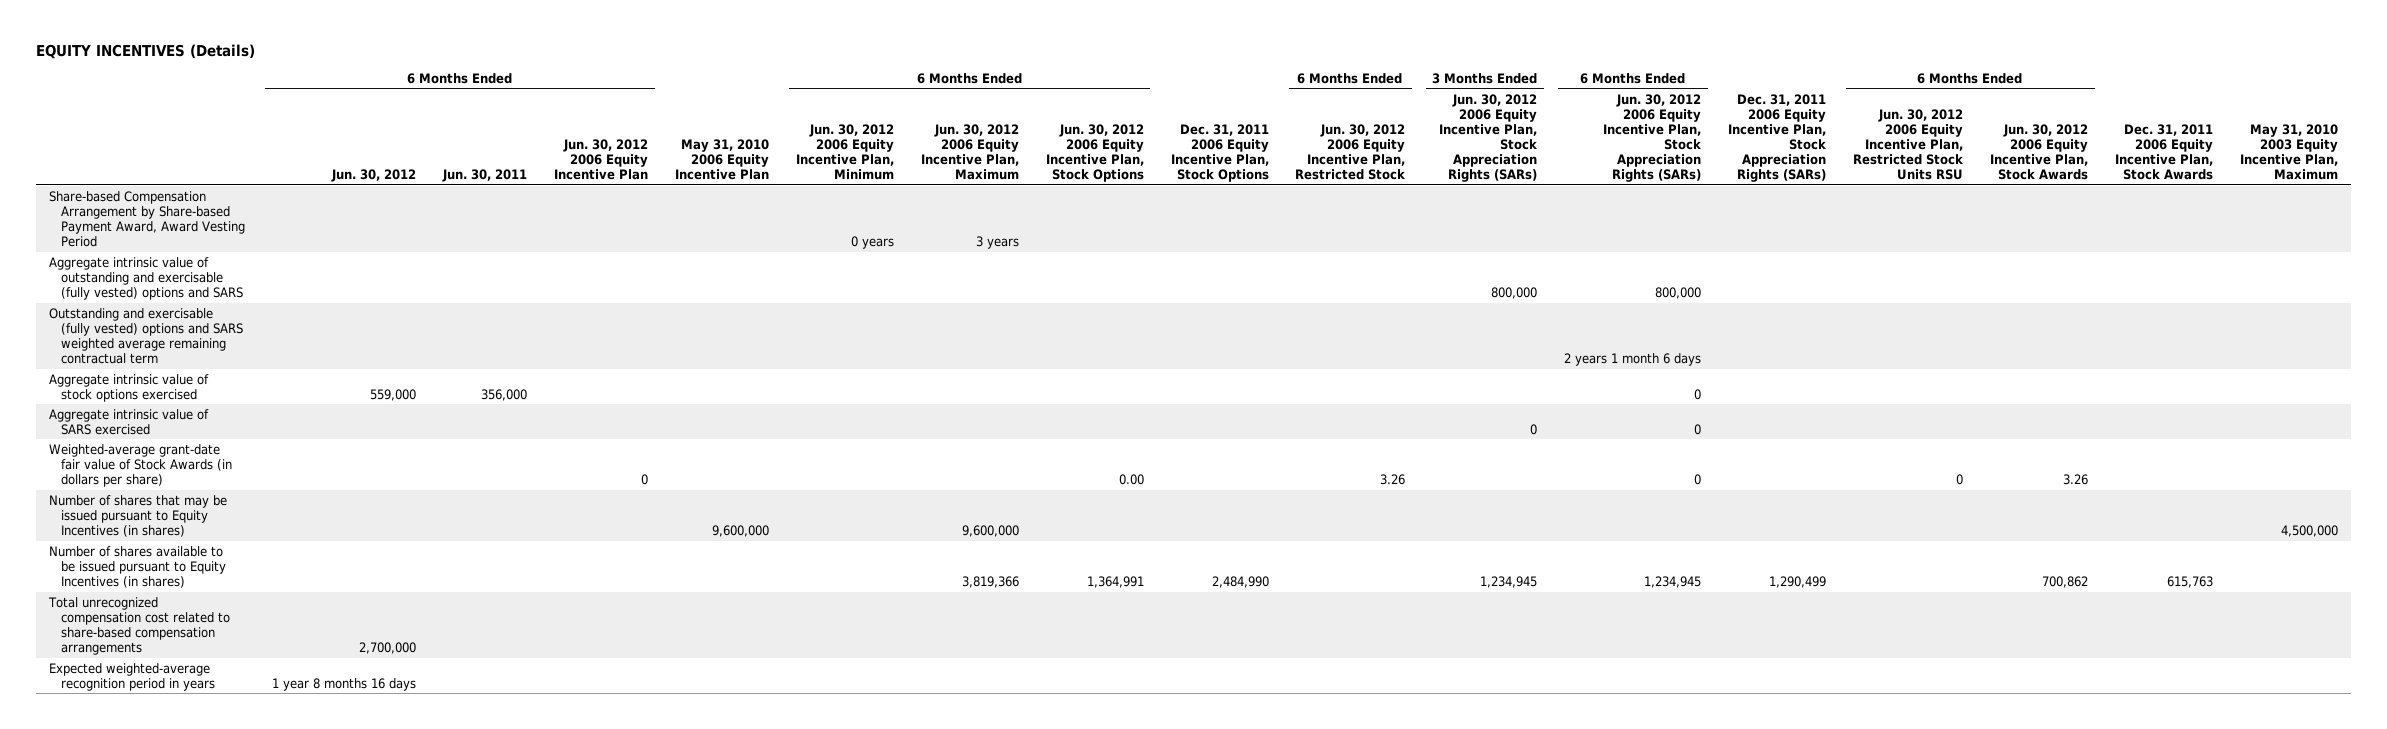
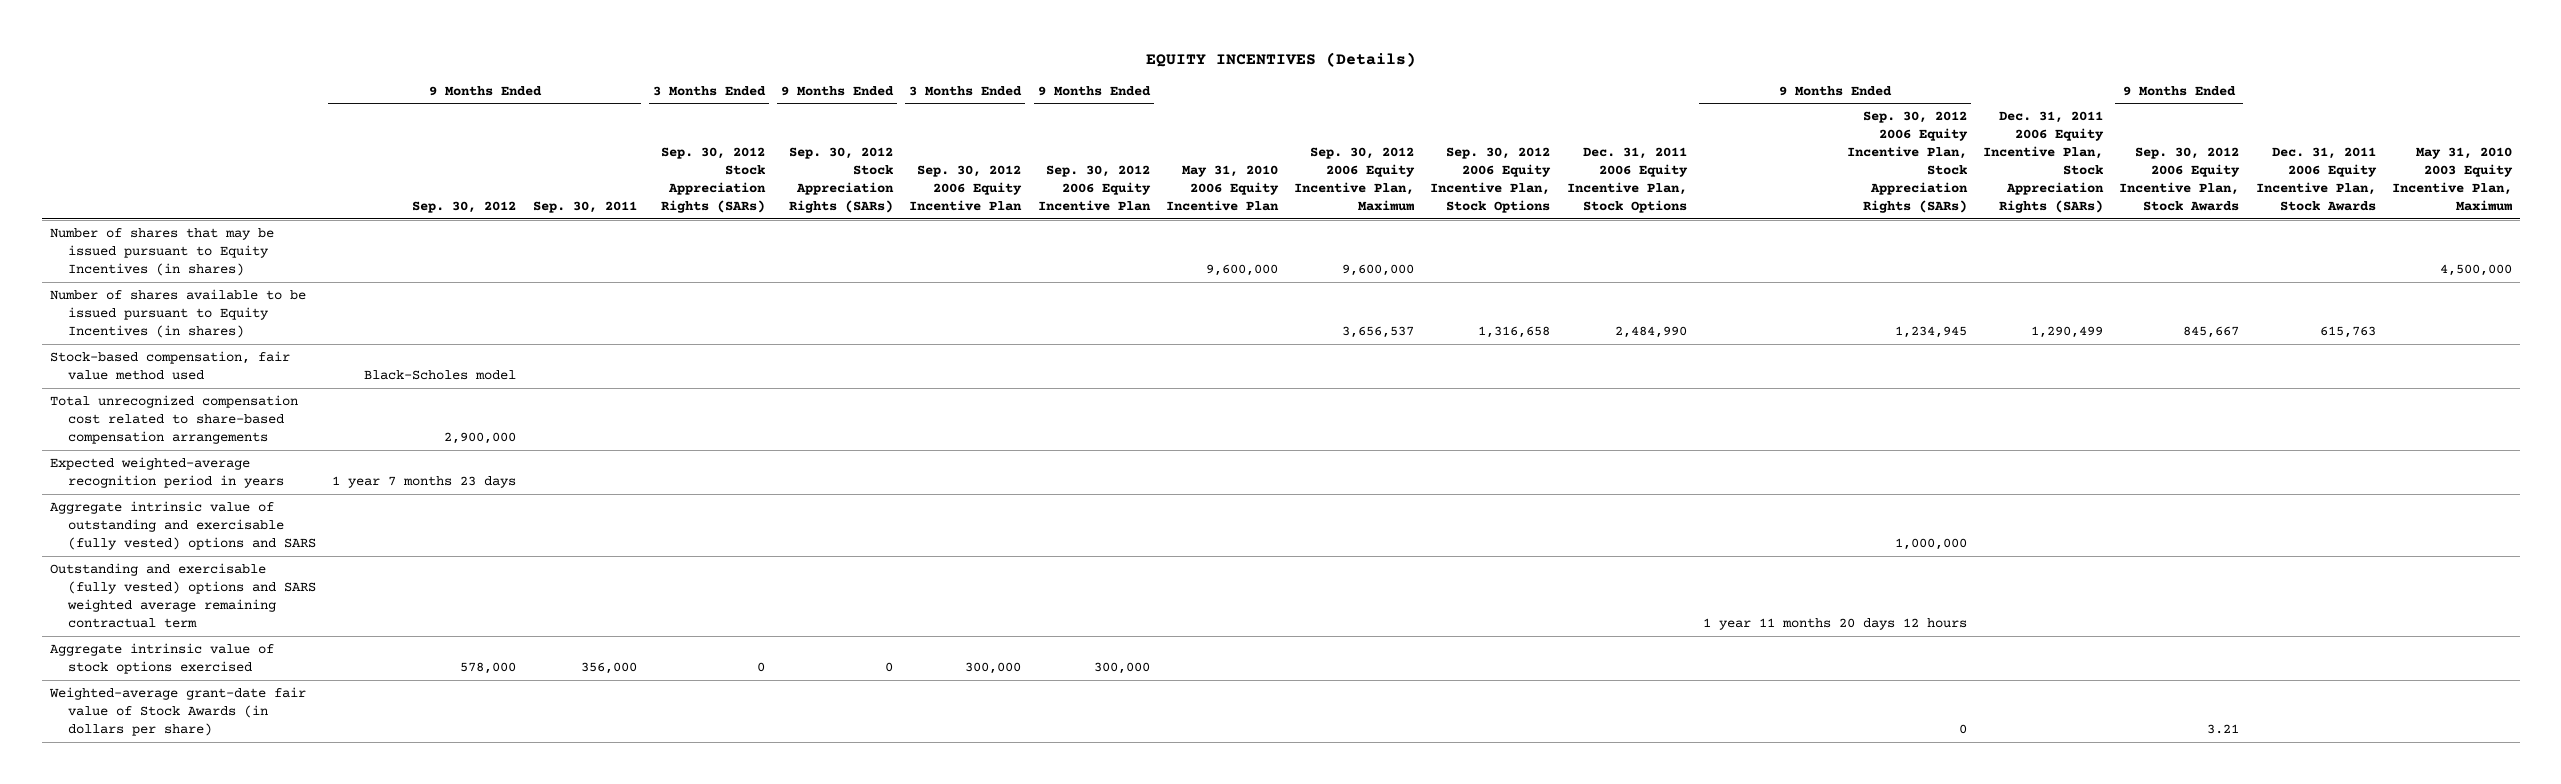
- | 6 Months Ended Jun. 30, 2012 | 6 Months Ended Jun. 30, 2011 | 6 Months Ended Jun. 30, 2012 2006 Equity Incentive Plan | May 31, 2010 2006 Equity Incentive Plan | 6 Months Ended Jun. 30, 2012 2006 Equity Incentive Plan, Minimum | 6 Months Ended Jun. 30, 2012 2006 Equity Incentive Plan, Maximum | 6 Months Ended Jun. 30, 2012 2006 Equity Incentive Plan, Stock Options | Dec. 31, 2011 2006 Equity Incentive Plan, Stock Options | 6 Months Ended Jun. 30, 2012 2006 Equity Incentive Plan, Restricted Stock | 3 Months Ended Jun. 30, 2012 2006 Equity Incentive Plan, Stock Appreciation Rights (SARs) | 6 Months Ended Jun. 30, 2012 2006 Equity Incentive Plan, Stock Appreciation Rights (SARs) | Dec. 31, 2011 2006 Equity Incentive Plan, Stock Appreciation Rights (SARs) | 6 Months Ended Jun. 30, 2012 2006 Equity Incentive Plan, Restricted Stock Units RSU | 6 Months Ended Jun. 30, 2012 2006 Equity Incentive Plan, Stock Awards | Dec. 31, 2011 2006 Equity Incentive Plan, Stock Awards | May 31, 2010 2003 Equity Incentive Plan, Maximum
+ | 9 Months Ended Sep. 30, 2012 | 9 Months Ended Sep. 30, 2011 | 3 Months Ended Sep. 30, 2012 Stock Appreciation Rights (SARs) | 9 Months Ended Sep. 30, 2012 Stock Appreciation Rights (SARs) | 3 Months Ended Sep. 30, 2012 2006 Equity Incentive Plan | 9 Months Ended Sep. 30, 2012 2006 Equity Incentive Plan | May 31, 2010 2006 Equity Incentive Plan | Sep. 30, 2012 2006 Equity Incentive Plan, Maximum | Sep. 30, 2012 2006 Equity Incentive Plan, Stock Options | Dec. 31, 2011 2006 Equity Incentive Plan, Stock Options | 9 Months Ended Sep. 30, 2012 2006 Equity Incentive Plan, Stock Appreciation Rights (SARs) | Dec. 31, 2011 2006 Equity Incentive Plan, Stock Appreciation Rights (SARs) | 9 Months Ended Sep. 30, 2012 2006 Equity Incentive Plan, Stock Awards | Dec. 31, 2011 2006 Equity Incentive Plan, Stock Awards | May 31, 2010 2003 Equity Incentive Plan, Maximum
- Share-based Compensation Arrangement by Share-based Payment Award, Award Vesting Period | | | | | 0 years | 3 years | | | | | | | | | |
- Aggregate intrinsic value of SARS exercised | | | | | | | | | | 0 | 0 | | | | |
+ Stock-based compensation, fair value method used | Black-Scholes model | | | | | | | | | | | | | |
moved down: Aggregate intrinsic value of outstanding and exercisable (fully vested) options and SARS | | | | | | | | | | | 1,000,000 | | | |
moved down: Outstanding and exercisable (fully vested) options and SARS weighted average remaining contractual term | | | | | | | | | | | 1 year 11 months 20 days 12 hours | | | |
moved down: Aggregate intrinsic value of stock options exercised | 578,000 | 356,000 | 0 | 0 | 300,000 | 300,000 | | | | | | | | |
moved down: Weighted-average grant-date fair value of Stock Awards (in dollars per share) | | | | | | | | | | | 0 | | 3.21 | |

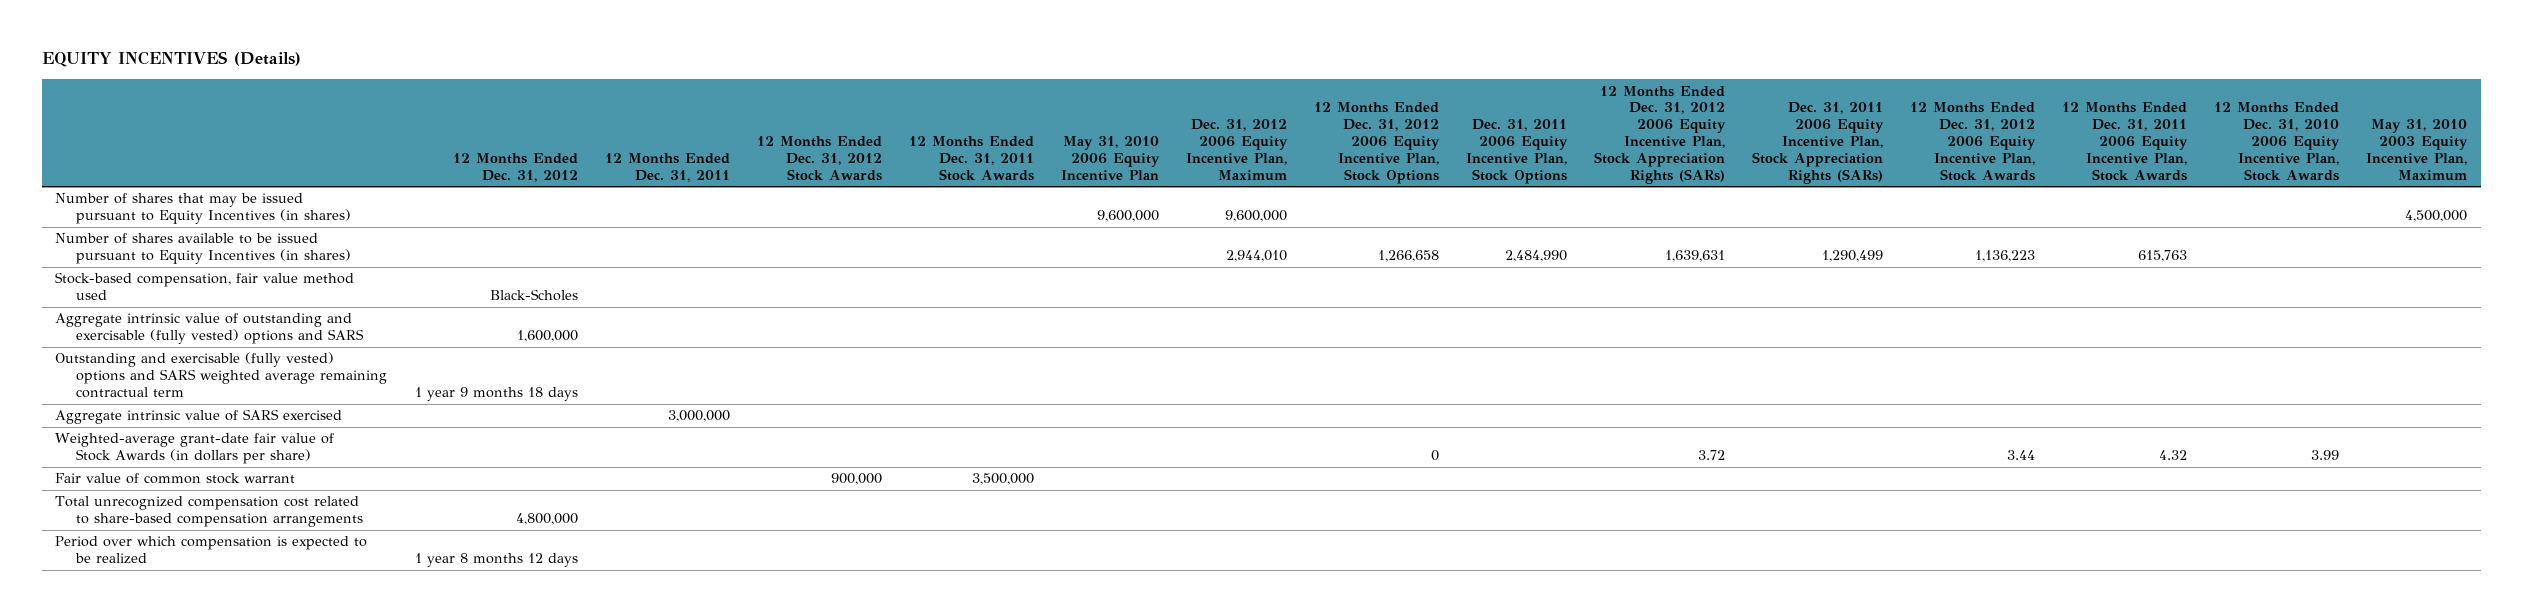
- | 9 Months Ended Sep. 30, 2012 | 9 Months Ended Sep. 30, 2011 | 3 Months Ended Sep. 30, 2012 Stock Appreciation Rights (SARs) | 9 Months Ended Sep. 30, 2012 Stock Appreciation Rights (SARs) | 3 Months Ended Sep. 30, 2012 2006 Equity Incentive Plan | 9 Months Ended Sep. 30, 2012 2006 Equity Incentive Plan | May 31, 2010 2006 Equity Incentive Plan | Sep. 30, 2012 2006 Equity Incentive Plan, Maximum | Sep. 30, 2012 2006 Equity Incentive Plan, Stock Options | Dec. 31, 2011 2006 Equity Incentive Plan, Stock Options | 9 Months Ended Sep. 30, 2012 2006 Equity Incentive Plan, Stock Appreciation Rights (SARs) | Dec. 31, 2011 2006 Equity Incentive Plan, Stock Appreciation Rights (SARs) | 9 Months Ended Sep. 30, 2012 2006 Equity Incentive Plan, Stock Awards | Dec. 31, 2011 2006 Equity Incentive Plan, Stock Awards | May 31, 2010 2003 Equity Incentive Plan, Maximum
+ | 12 Months Ended Dec. 31, 2012 | 12 Months Ended Dec. 31, 2011 | 12 Months Ended Dec. 31, 2012 Stock Awards | 12 Months Ended Dec. 31, 2011 Stock Awards | May 31, 2010 2006 Equity Incentive Plan | Dec. 31, 2012 2006 Equity Incentive Plan, Maximum | 12 Months Ended Dec. 31, 2012 2006 Equity Incentive Plan, Stock Options | Dec. 31, 2011 2006 Equity Incentive Plan, Stock Options | 12 Months Ended Dec. 31, 2012 2006 Equity Incentive Plan, Stock Appreciation Rights (SARs) | Dec. 31, 2011 2006 Equity Incentive Plan, Stock Appreciation Rights (SARs) | 12 Months Ended Dec. 31, 2012 2006 Equity Incentive Plan, Stock Awards | 12 Months Ended Dec. 31, 2011 2006 Equity Incentive Plan, Stock Awards | 12 Months Ended Dec. 31, 2010 2006 Equity Incentive Plan, Stock Awards | May 31, 2010 2003 Equity Incentive Plan, Maximum
- Expected weighted-average recognition period in years | 1 year 7 months 23 days | | | | | | | | | | | | | |
- Aggregate intrinsic value of stock options exercised | 578,000 | 356,000 | 0 | 0 | 300,000 | 300,000 | | | | | | | | |
+ Aggregate intrinsic value of SARS exercised | | 3,000,000 | | | | | | | | | | | |
+ Fair value of common stock warrant | | | 900,000 | 3,500,000 | | | | | | | | | |
moved down: Total unrecognized compensation cost related to share-based compensation arrangements | 4,800,000 | | | | | | | | | | | | |
+ Period over which compensation is expected to be realized | 1 year 8 months 12 days | | | | | | | | | | | | |

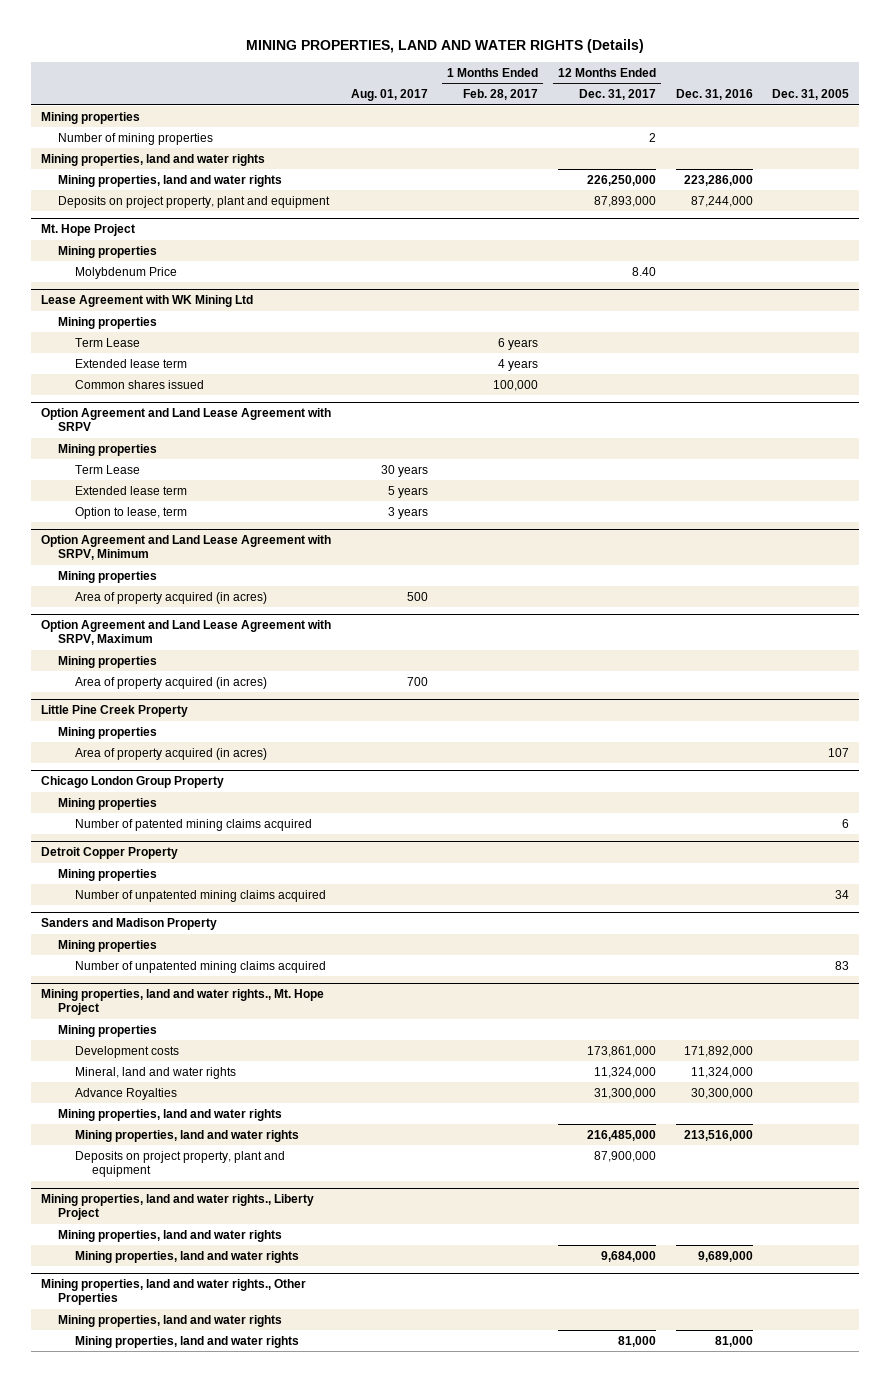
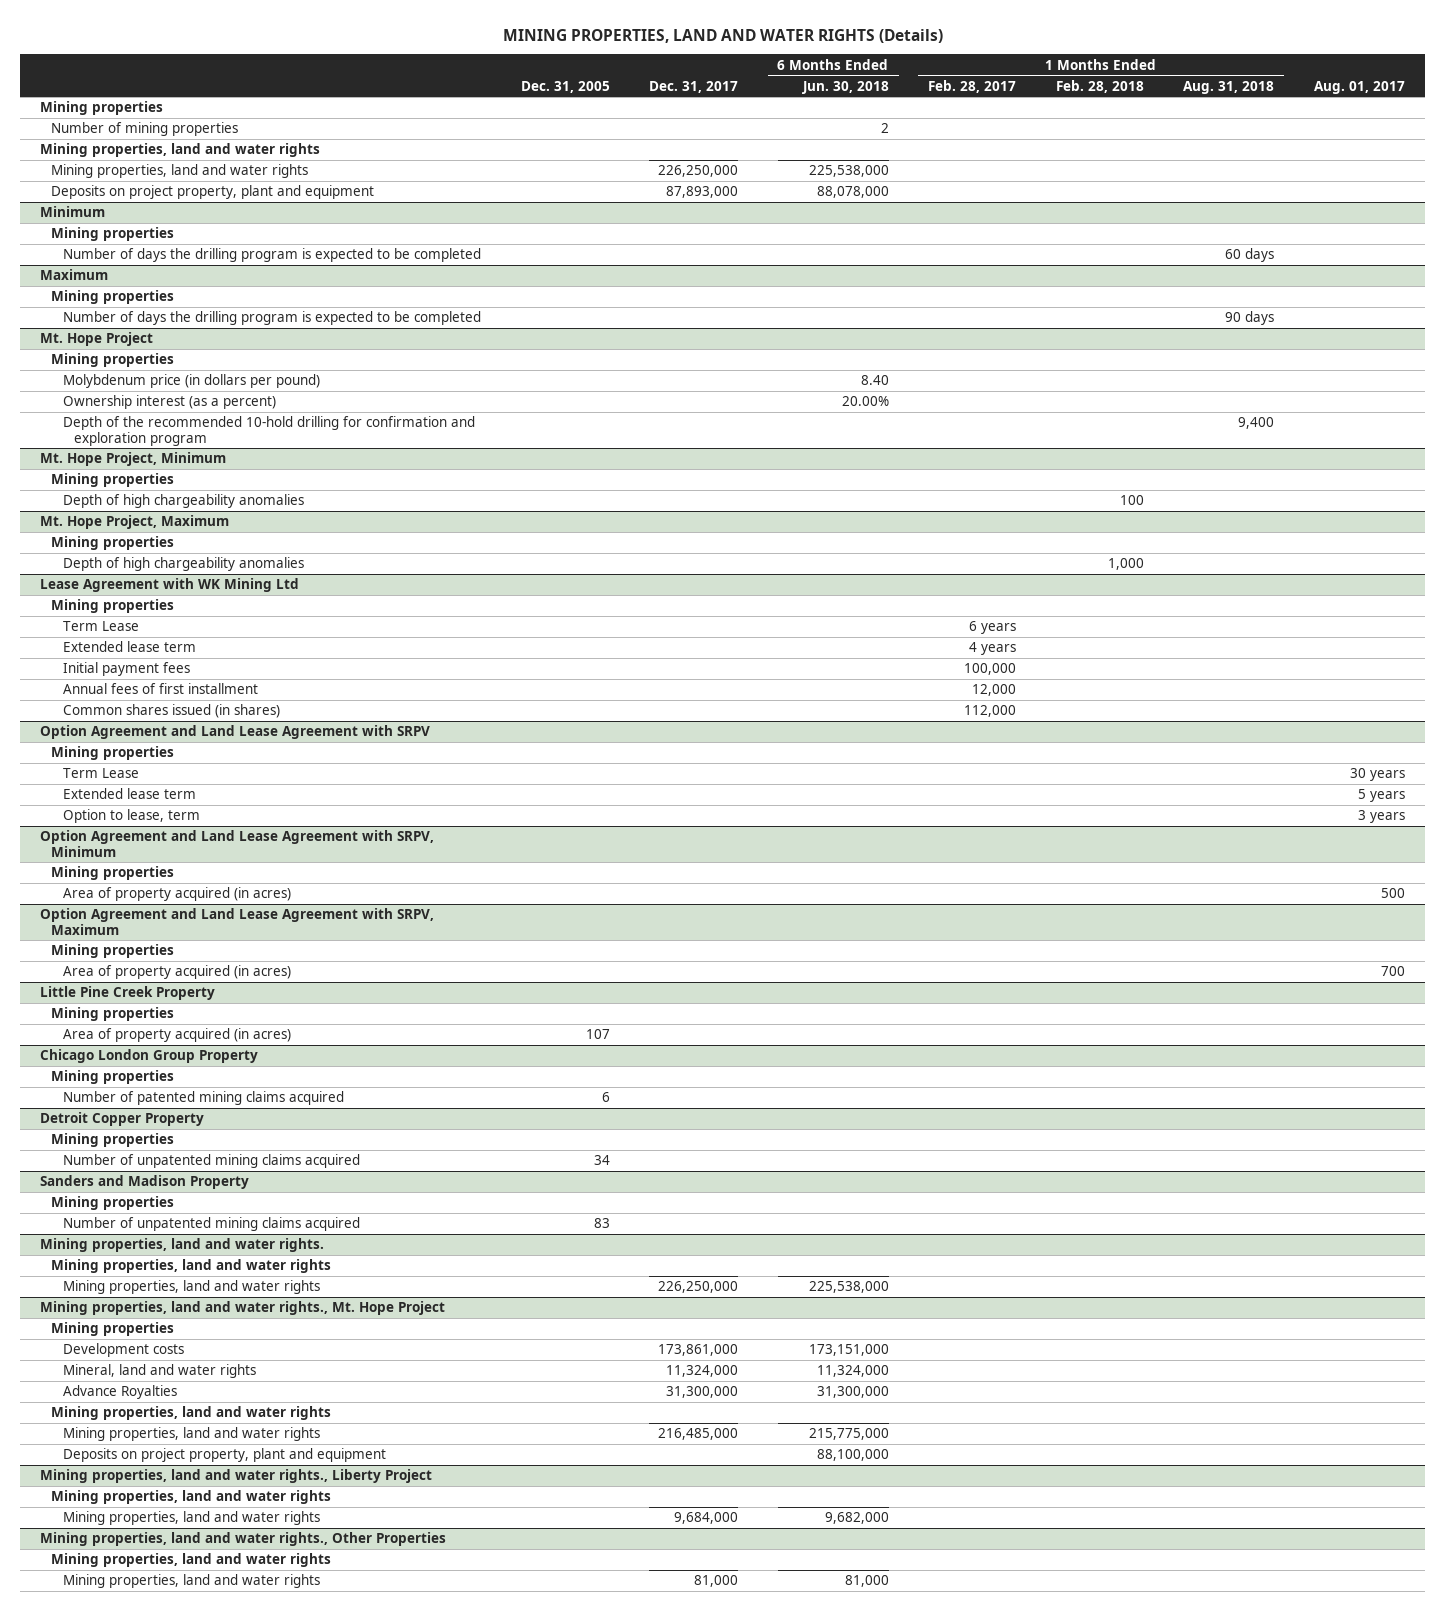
- | Aug. 01, 2017 | 1 Months Ended Feb. 28, 2017 | 12 Months Ended Dec. 31, 2017 | Dec. 31, 2016 | Dec. 31, 2005
+ | Dec. 31, 2005 | Dec. 31, 2017 | 6 Months Ended Jun. 30, 2018 | 1 Months Ended Feb. 28, 2017 | 1 Months Ended Feb. 28, 2018 | 1 Months Ended Aug. 31, 2018 | Aug. 01, 2017
+ Minimum
+ Mining properties
+ Number of days the drilling program is expected to be completed | | | | | | 60 days |
+ Maximum
+ Mining properties
+ Number of days the drilling program is expected to be completed | | | | | | 90 days |
@ Mt. Hope Project
- Molybdenum Price | | | 8.40 | |
+ Molybdenum price (in dollars per pound) | | | 8.40 | | | |
+ Ownership interest (as a percent) | | | 20.00% | | | |
+ Depth of the recommended 10-hold drilling for confirmation and exploration program | | | | | | 9,400 |
+ Mt. Hope Project, Minimum
+ Mining properties
+ Depth of high chargeability anomalies | | | | | 100 | |
+ Mt. Hope Project, Maximum
+ Mining properties
+ Depth of high chargeability anomalies | | | | | 1,000 | |
@ Lease Agreement with WK Mining Ltd
- Common shares issued | | 100,000 | | |
+ Initial payment fees | | | | 100,000 | | |
+ Annual fees of first installment | | | | 12,000 | | |
+ Common shares issued (in shares) | | | | 112,000 | | |
+ Mining properties, land and water rights.
+ Mining properties, land and water rights
+ Mining properties, land and water rights | | 226,250,000 | 225,538,000 | | | |

